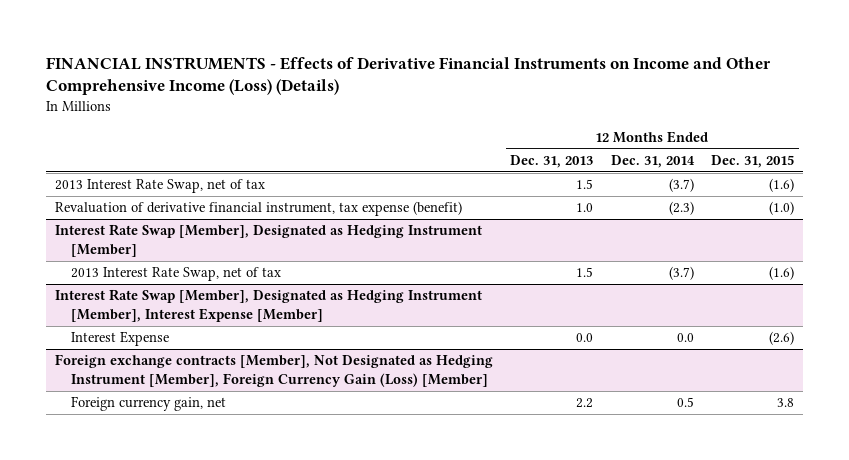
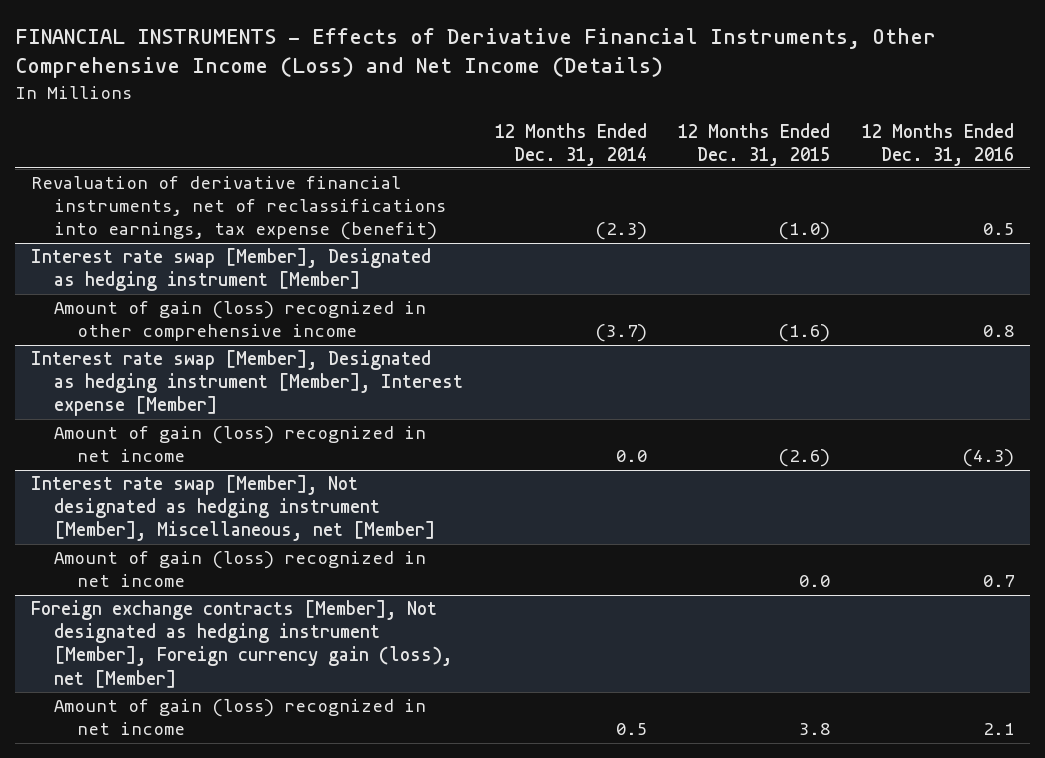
- FINANCIAL INSTRUMENTS - Effects of Derivative Financial Instruments on Income and Other Comprehensive Income (Loss) (Details)
+ FINANCIAL INSTRUMENTS - Effects of Derivative Financial Instruments, Other Comprehensive Income (Loss) and Net Income (Details)
- | 12 Months Ended Dec. 31, 2013 | 12 Months Ended Dec. 31, 2014 | 12 Months Ended Dec. 31, 2015
+ | 12 Months Ended Dec. 31, 2014 | 12 Months Ended Dec. 31, 2015 | 12 Months Ended Dec. 31, 2016
- 2013 Interest Rate Swap, net of tax | 1.5 | (3.7) | (1.6)
- Revaluation of derivative financial instrument, tax expense (benefit) | 1.0 | (2.3) | (1.0)
- Interest Rate Swap [Member], Designated as Hedging Instrument [Member]
- 2013 Interest Rate Swap, net of tax | 1.5 | (3.7) | (1.6)
- Interest Rate Swap [Member], Designated as Hedging Instrument [Member], Interest Expense [Member]
- Interest Expense | 0.0 | 0.0 | (2.6)
- Foreign exchange contracts [Member], Not Designated as Hedging Instrument [Member], Foreign Currency Gain (Loss) [Member]
- Foreign currency gain, net | 2.2 | 0.5 | 3.8
+ Revaluation of derivative financial instruments, net of reclassifications into earnings, tax expense (benefit) | (2.3) | (1.0) | 0.5
+ Interest rate swap [Member], Designated as hedging instrument [Member]
+ Amount of gain (loss) recognized in other comprehensive income | (3.7) | (1.6) | 0.8
+ Interest rate swap [Member], Designated as hedging instrument [Member], Interest expense [Member]
+ Amount of gain (loss) recognized in net income | 0.0 | (2.6) | (4.3)
+ Interest rate swap [Member], Not designated as hedging instrument [Member], Miscellaneous, net [Member]
+ Amount of gain (loss) recognized in net income | | 0.0 | 0.7
+ Foreign exchange contracts [Member], Not designated as hedging instrument [Member], Foreign currency gain (loss), net [Member]
+ Amount of gain (loss) recognized in net income | 0.5 | 3.8 | 2.1

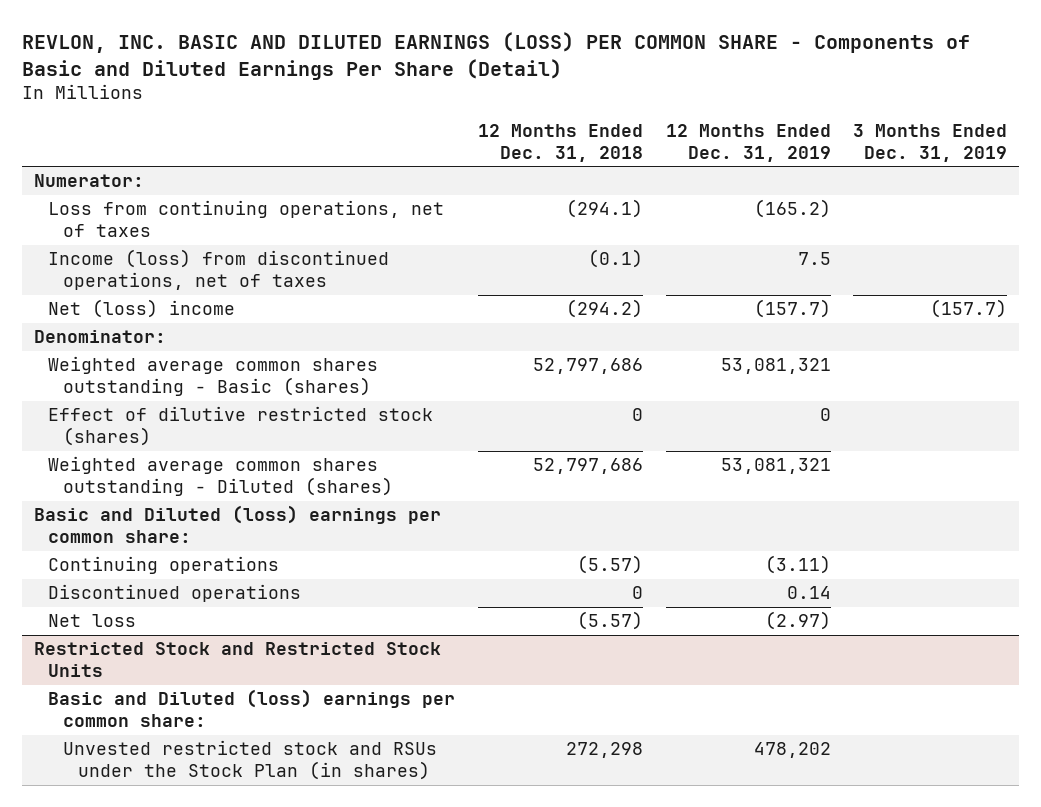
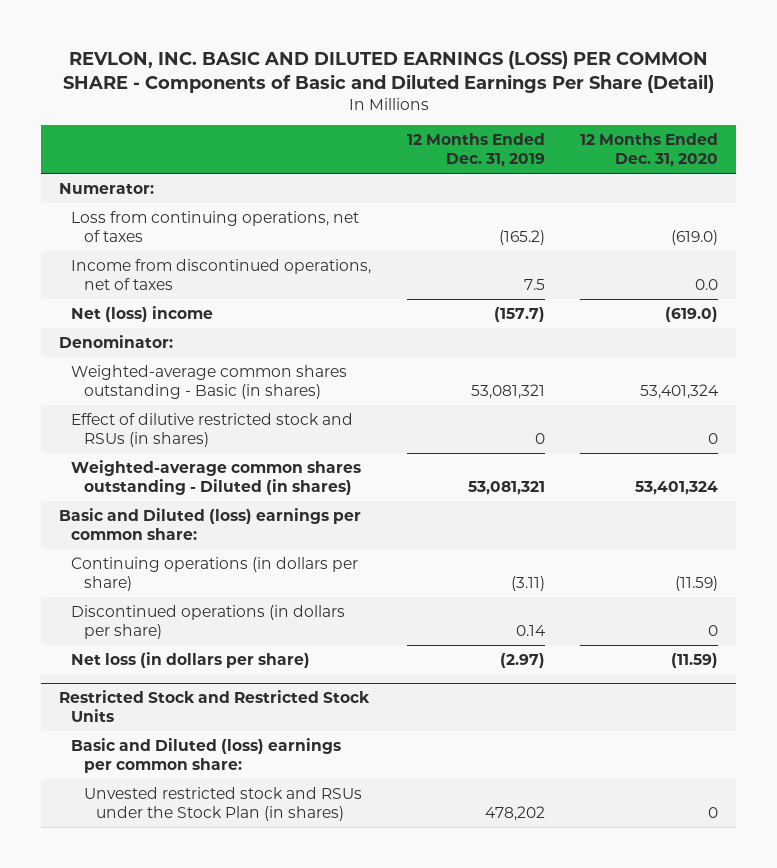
- | 12 Months Ended Dec. 31, 2018 | 12 Months Ended Dec. 31, 2019 | 3 Months Ended Dec. 31, 2019
+ | 12 Months Ended Dec. 31, 2019 | 12 Months Ended Dec. 31, 2020
- Income (loss) from discontinued operations, net of taxes | (0.1) | 7.5 |
+ Income from discontinued operations, net of taxes | 7.5 | 0.0
- Weighted average common shares outstanding - Basic (shares) | 52,797,686 | 53,081,321 |
- Effect of dilutive restricted stock (shares) | 0 | 0 |
- Weighted average common shares outstanding - Diluted (shares) | 52,797,686 | 53,081,321 |
+ Weighted-average common shares outstanding - Basic (in shares) | 53,081,321 | 53,401,324
+ Effect of dilutive restricted stock and RSUs (in shares) | 0 | 0
+ Weighted-average common shares outstanding - Diluted (in shares) | 53,081,321 | 53,401,324
- Continuing operations | (5.57) | (3.11) |
- Discontinued operations | 0 | 0.14 |
- Net loss | (5.57) | (2.97) |
+ Continuing operations (in dollars per share) | (3.11) | (11.59)
+ Discontinued operations (in dollars per share) | 0.14 | 0
+ Net loss (in dollars per share) | (2.97) | (11.59)

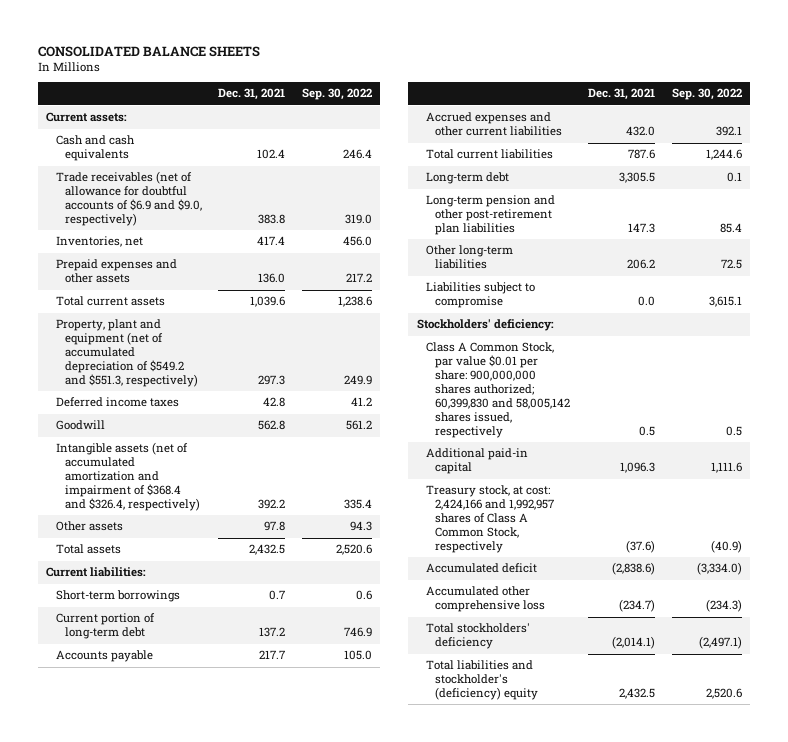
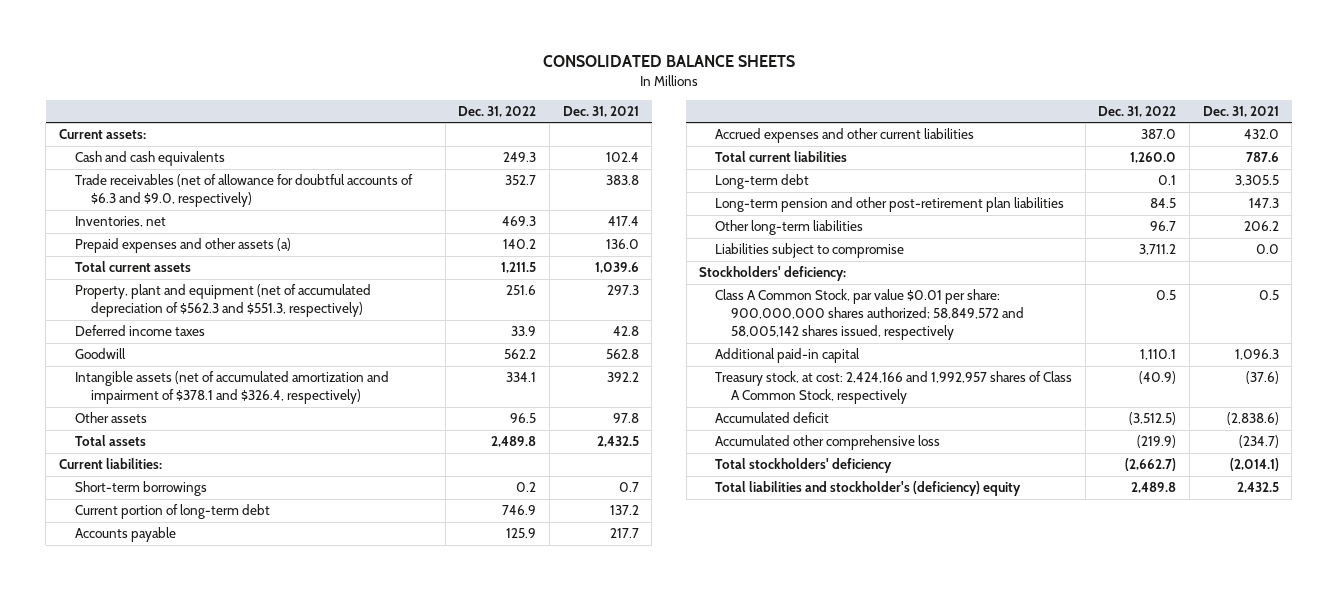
- | Dec. 31, 2021 | Sep. 30, 2022
+ | Dec. 31, 2022 | Dec. 31, 2021
- Trade receivables (net of allowance for doubtful accounts of $6.9 and $9.0, respectively) | 383.8 | 319.0
+ Trade receivables (net of allowance for doubtful accounts of $6.3 and $9.0, respectively) | 352.7 | 383.8
- Prepaid expenses and other assets | 136.0 | 217.2
+ Prepaid expenses and other assets (a) | 140.2 | 136.0
- Property, plant and equipment (net of accumulated depreciation of $549.2 and $551.3, respectively) | 297.3 | 249.9
+ Property, plant and equipment (net of accumulated depreciation of $562.3 and $551.3, respectively) | 251.6 | 297.3
- Intangible assets (net of accumulated amortization and impairment of $368.4 and $326.4, respectively) | 392.2 | 335.4
+ Intangible assets (net of accumulated amortization and impairment of $378.1 and $326.4, respectively) | 334.1 | 392.2
- Class A Common Stock, par value $0.01 per share: 900,000,000 shares authorized; 60,399,830 and 58,005,142 shares issued, respectively | 0.5 | 0.5
+ Class A Common Stock, par value $0.01 per share: 900,000,000 shares authorized; 58,849,572 and 58,005,142 shares issued, respectively | 0.5 | 0.5

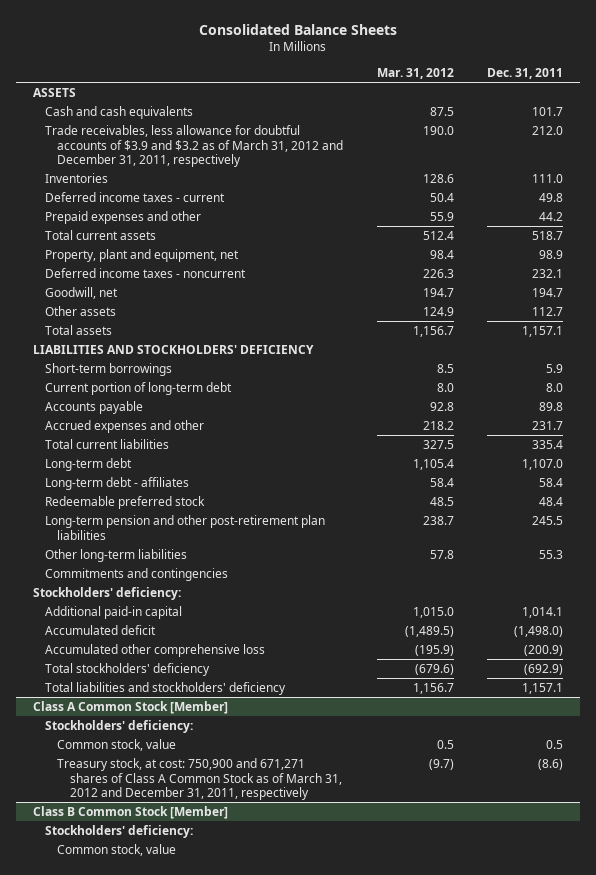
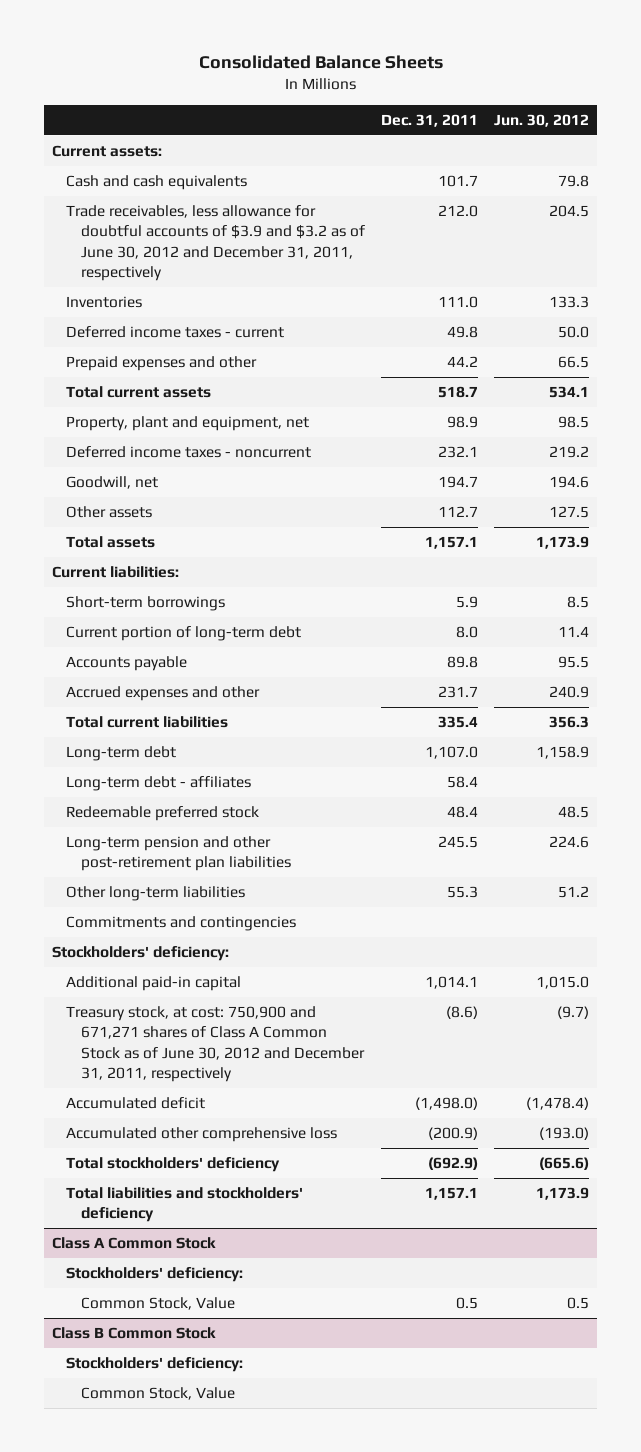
- | Mar. 31, 2012 | Dec. 31, 2011
+ | Dec. 31, 2011 | Jun. 30, 2012
- ASSETS
+ Current assets:
- Trade receivables, less allowance for doubtful accounts of $3.9 and $3.2 as of March 31, 2012 and December 31, 2011, respectively | 190.0 | 212.0
+ Trade receivables, less allowance for doubtful accounts of $3.9 and $3.2 as of June 30, 2012 and December 31, 2011, respectively | 212.0 | 204.5
- LIABILITIES AND STOCKHOLDERS' DEFICIENCY
+ Current liabilities:
+ Treasury stock, at cost: 750,900 and 671,271 shares of Class A Common Stock as of June 30, 2012 and December 31, 2011, respectively | (8.6) | (9.7)
- Class A Common Stock [Member]
+ Class A Common Stock
- Common stock, value | 0.5 | 0.5
- Treasury stock, at cost: 750,900 and 671,271 shares of Class A Common Stock as of March 31, 2012 and December 31, 2011, respectively | (9.7) | (8.6)
- Class B Common Stock [Member]
+ Common Stock, Value | 0.5 | 0.5
+ Class B Common Stock
- Common stock, value
+ Common Stock, Value

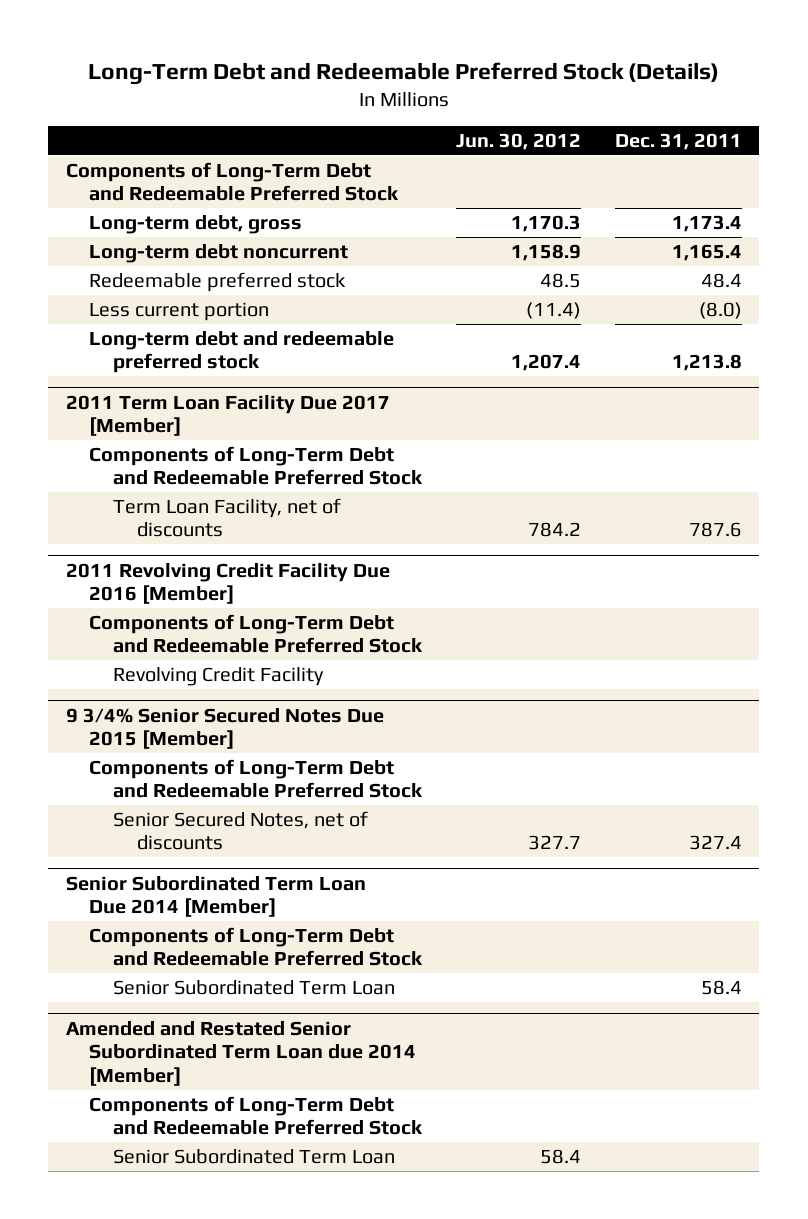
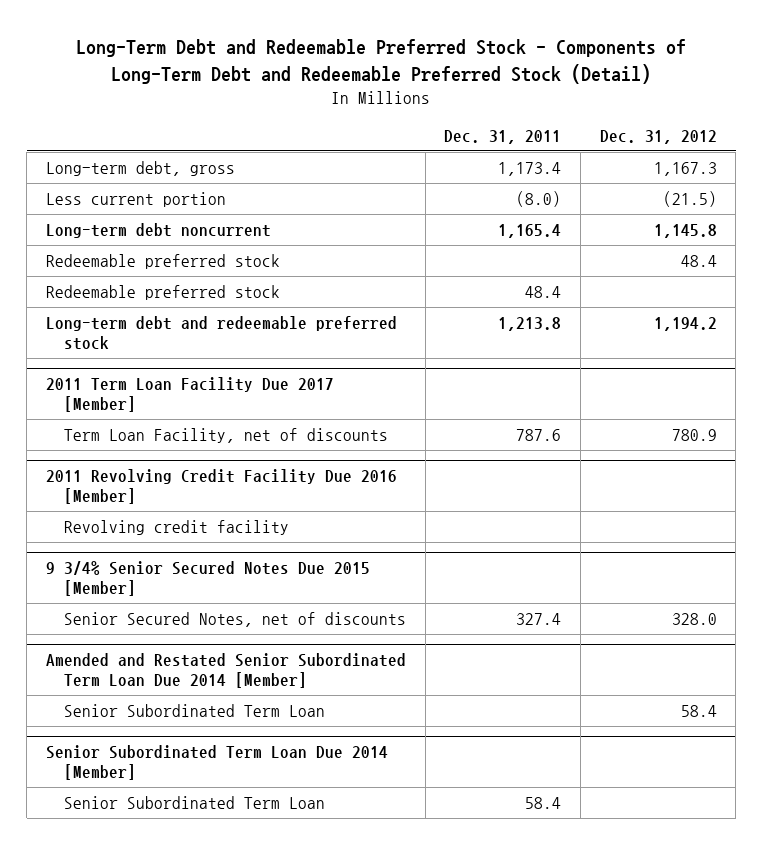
- Long-Term Debt and Redeemable Preferred Stock (Details)
+ Long-Term Debt and Redeemable Preferred Stock - Components of Long-Term Debt and Redeemable Preferred Stock (Detail)
- | Jun. 30, 2012 | Dec. 31, 2011
+ | Dec. 31, 2011 | Dec. 31, 2012
- Components of Long-Term Debt and Redeemable Preferred Stock
moved up: Less current portion | (8.0) | (21.5)
+ Redeemable preferred stock | | 48.4
@ 2011 Term Loan Facility Due 2017 [Member]
- Components of Long-Term Debt and Redeemable Preferred Stock
@ 2011 Revolving Credit Facility Due 2016 [Member]
- Components of Long-Term Debt and Redeemable Preferred Stock
- Revolving Credit Facility
+ Revolving credit facility
@ 9 3/4% Senior Secured Notes Due 2015 [Member]
- Components of Long-Term Debt and Redeemable Preferred Stock
+ Amended and Restated Senior Subordinated Term Loan Due 2014 [Member]
+ Senior Subordinated Term Loan | | 58.4
@ Senior Subordinated Term Loan Due 2014 [Member]
- Components of Long-Term Debt and Redeemable Preferred Stock
- Amended and Restated Senior Subordinated Term Loan due 2014 [Member]
- Components of Long-Term Debt and Redeemable Preferred Stock
- Senior Subordinated Term Loan | 58.4 |

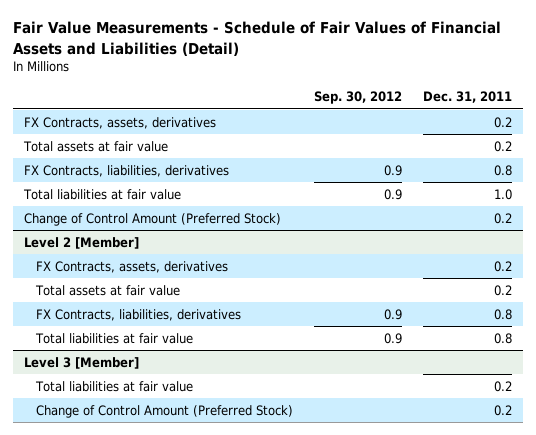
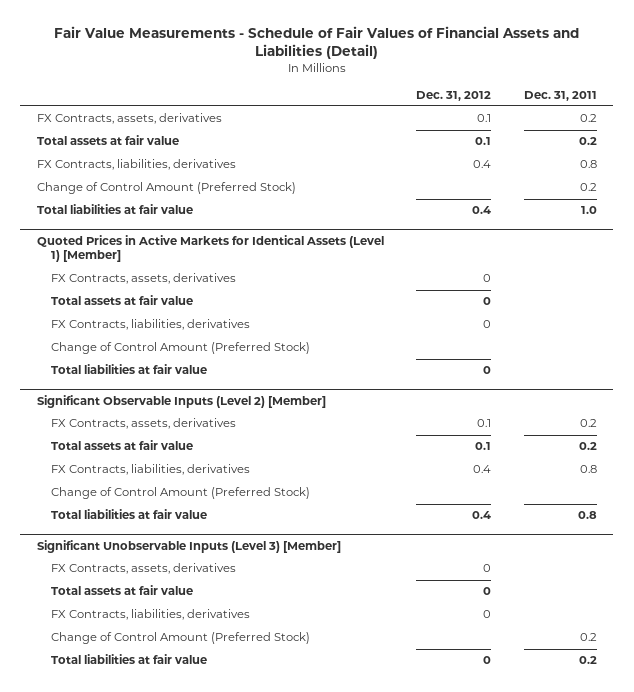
- | Sep. 30, 2012 | Dec. 31, 2011
+ | Dec. 31, 2012 | Dec. 31, 2011
- Level 2 [Member]
moved down: Total liabilities at fair value | 0.4 | 1.0
+ Quoted Prices in Active Markets for Identical Assets (Level 1) [Member]
+ FX Contracts, assets, derivatives | 0 |
+ Total assets at fair value | 0 |
+ FX Contracts, liabilities, derivatives | 0 |
+ Change of Control Amount (Preferred Stock)
+ Total liabilities at fair value | 0 |
+ Significant Observable Inputs (Level 2) [Member]
+ Change of Control Amount (Preferred Stock)
- Level 3 [Member]
- Total liabilities at fair value | | 0.2
+ Significant Unobservable Inputs (Level 3) [Member]
+ FX Contracts, assets, derivatives | 0 |
+ Total assets at fair value | 0 |
+ FX Contracts, liabilities, derivatives | 0 |
+ Total liabilities at fair value | 0 | 0.2

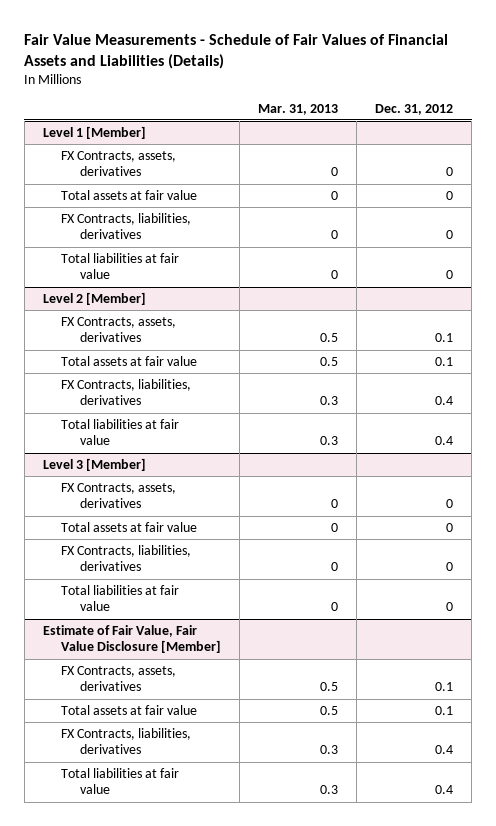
- Fair Value Measurements - Schedule of Fair Values of Financial Assets and Liabilities (Detail)
+ Fair Value Measurements - Schedule of Fair Values of Financial Assets and Liabilities (Details)
- | Dec. 31, 2012 | Dec. 31, 2011
+ | Mar. 31, 2013 | Dec. 31, 2012
- FX Contracts, assets, derivatives | 0.1 | 0.2
- Total assets at fair value | 0.1 | 0.2
- FX Contracts, liabilities, derivatives | 0.4 | 0.8
- Change of Control Amount (Preferred Stock) | | 0.2
- Total liabilities at fair value | 0.4 | 1.0
- Quoted Prices in Active Markets for Identical Assets (Level 1) [Member]
+ Level 1 [Member]
- Change of Control Amount (Preferred Stock)
- Significant Observable Inputs (Level 2) [Member]
+ Level 2 [Member]
- Change of Control Amount (Preferred Stock)
- Significant Unobservable Inputs (Level 3) [Member]
+ Level 3 [Member]
- Change of Control Amount (Preferred Stock) | | 0.2
+ Estimate of Fair Value, Fair Value Disclosure [Member]
+ FX Contracts, assets, derivatives | 0.5 | 0.1
+ Total assets at fair value | 0.5 | 0.1
+ FX Contracts, liabilities, derivatives | 0.3 | 0.4
+ Total liabilities at fair value | 0.3 | 0.4

